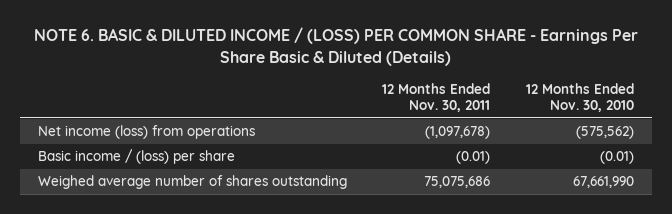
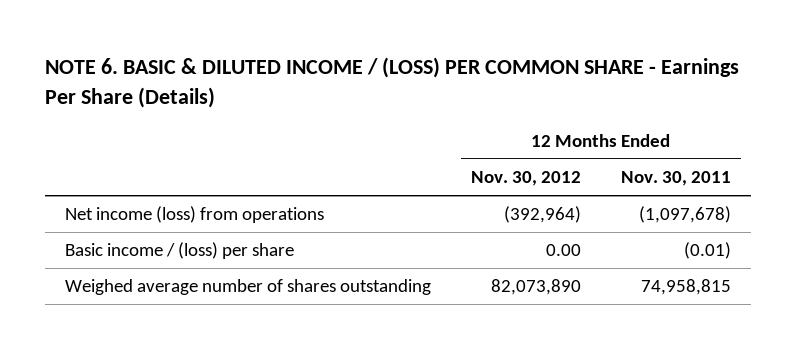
- NOTE 6. BASIC & DILUTED INCOME / (LOSS) PER COMMON SHARE - Earnings Per Share Basic & Diluted (Details)
+ NOTE 6. BASIC & DILUTED INCOME / (LOSS) PER COMMON SHARE - Earnings Per Share (Details)
- | 12 Months Ended Nov. 30, 2011 | 12 Months Ended Nov. 30, 2010
+ | 12 Months Ended Nov. 30, 2012 | 12 Months Ended Nov. 30, 2011
- Weighed average number of shares outstanding | 75,075,686 | 67,661,990
+ Weighed average number of shares outstanding | 82,073,890 | 74,958,815

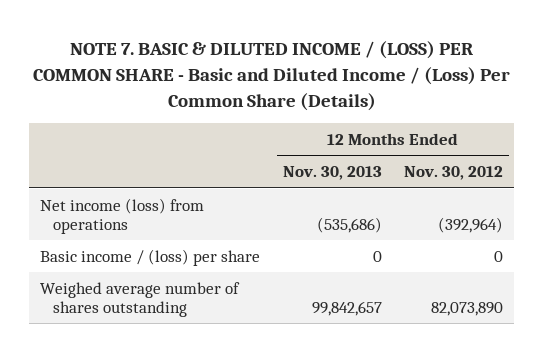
- NOTE 6. BASIC & DILUTED INCOME / (LOSS) PER COMMON SHARE - Earnings Per Share (Details)
+ NOTE 7. BASIC & DILUTED INCOME / (LOSS) PER COMMON SHARE - Basic and Diluted Income / (Loss) Per Common Share (Details)
- | 12 Months Ended Nov. 30, 2012 | 12 Months Ended Nov. 30, 2011
+ | 12 Months Ended Nov. 30, 2013 | 12 Months Ended Nov. 30, 2012
- Basic income / (loss) per share | 0.00 | (0.01)
+ Basic income / (loss) per share | 0 | 0

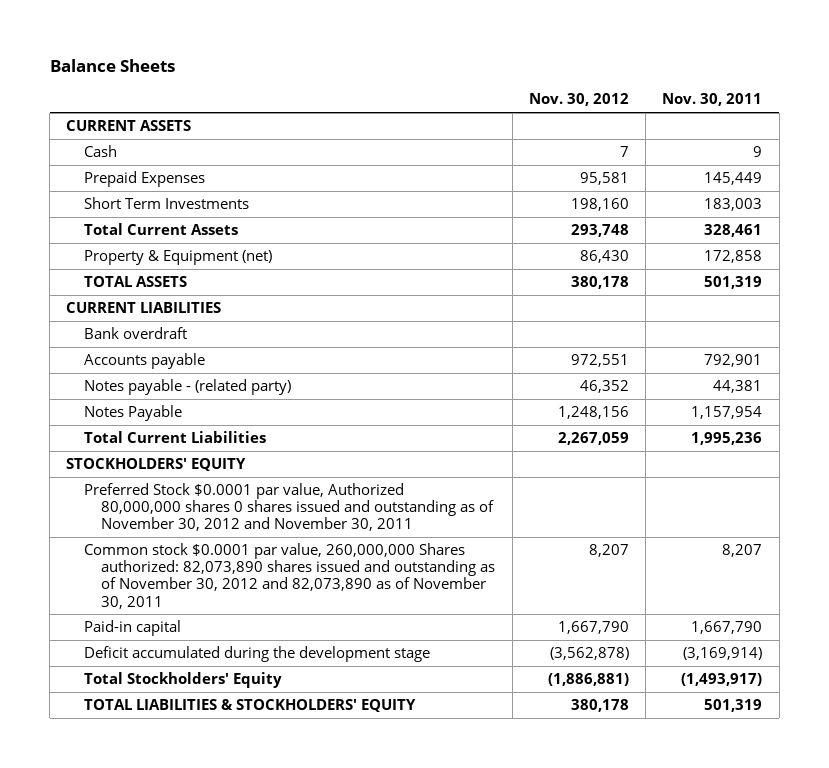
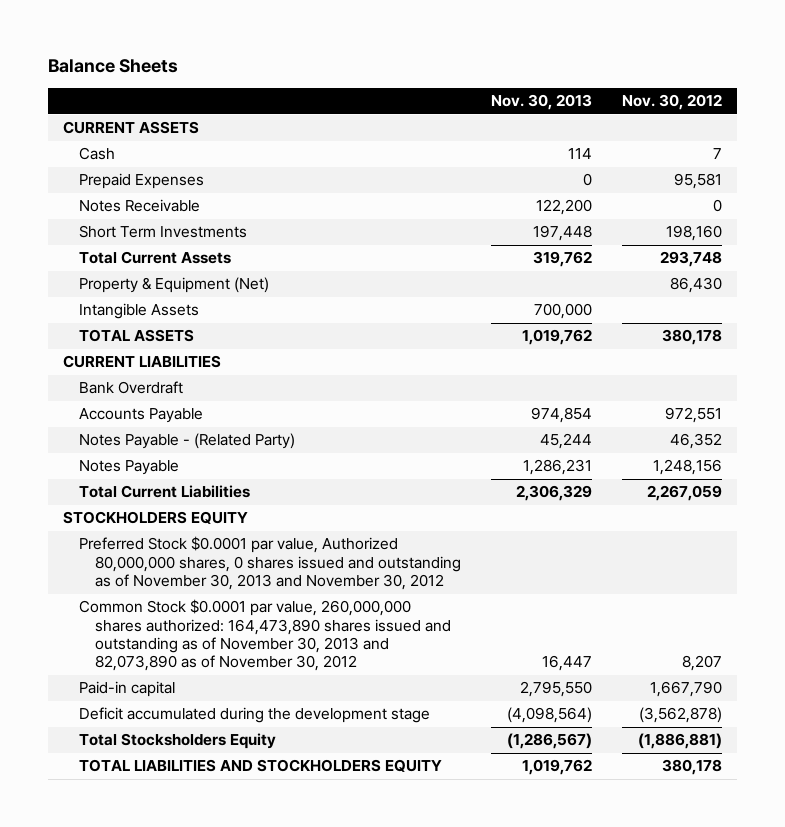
- | Nov. 30, 2012 | Nov. 30, 2011
+ | Nov. 30, 2013 | Nov. 30, 2012
+ Notes Receivable | 122,200 | 0
- Property & Equipment (net) | 86,430 | 172,858
+ Property & Equipment (Net) | | 86,430
+ Intangible Assets | 700,000 |
- Bank overdraft
- Accounts payable | 972,551 | 792,901
- Notes payable - (related party) | 46,352 | 44,381
+ Bank Overdraft
+ Accounts Payable | 974,854 | 972,551
+ Notes Payable - (Related Party) | 45,244 | 46,352
- STOCKHOLDERS' EQUITY
- Preferred Stock $0.0001 par value, Authorized 80,000,000 shares 0 shares issued and outstanding as of November 30, 2012 and November 30, 2011
- Common stock $0.0001 par value, 260,000,000 Shares authorized: 82,073,890 shares issued and outstanding as of November 30, 2012 and 82,073,890 as of November 30, 2011 | 8,207 | 8,207
+ STOCKHOLDERS EQUITY
+ Preferred Stock $0.0001 par value, Authorized 80,000,000 shares, 0 shares issued and outstanding as of November 30, 2013 and November 30, 2012
+ Common Stock $0.0001 par value, 260,000,000 shares authorized: 164,473,890 shares issued and outstanding as of November 30, 2013 and 82,073,890 as of November 30, 2012 | 16,447 | 8,207
- Total Stockholders' Equity | (1,886,881) | (1,493,917)
- TOTAL LIABILITIES & STOCKHOLDERS' EQUITY | 380,178 | 501,319
+ Total Stocksholders Equity | (1,286,567) | (1,886,881)
+ TOTAL LIABILITIES AND STOCKHOLDERS EQUITY | 1,019,762 | 380,178

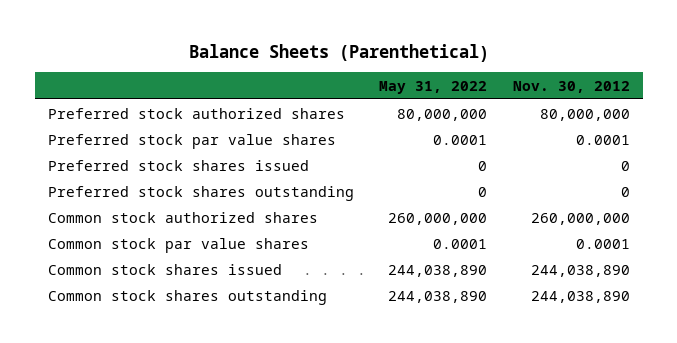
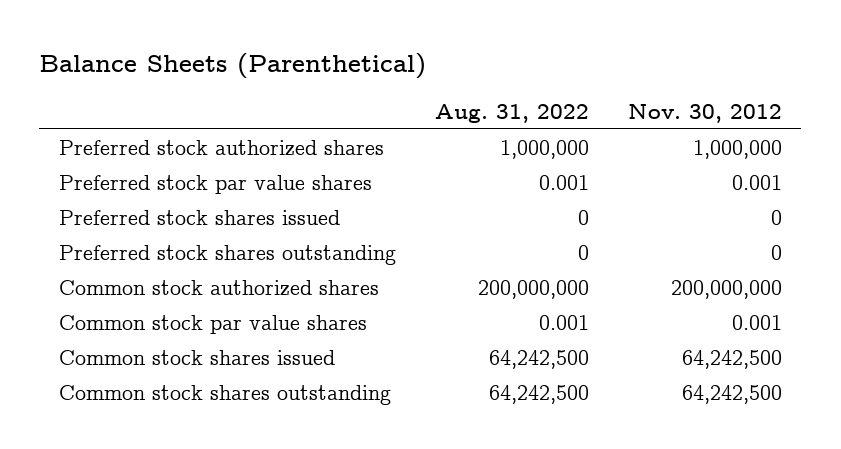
- | May 31, 2022 | Nov. 30, 2012
+ | Aug. 31, 2022 | Nov. 30, 2012
- Preferred stock authorized shares | 80,000,000 | 80,000,000
- Preferred stock par value shares | 0.0001 | 0.0001
+ Preferred stock authorized shares | 1,000,000 | 1,000,000
+ Preferred stock par value shares | 0.001 | 0.001
- Common stock authorized shares | 260,000,000 | 260,000,000
- Common stock par value shares | 0.0001 | 0.0001
- Common stock shares issued | 244,038,890 | 244,038,890
- Common stock shares outstanding | 244,038,890 | 244,038,890
+ Common stock authorized shares | 200,000,000 | 200,000,000
+ Common stock par value shares | 0.001 | 0.001
+ Common stock shares issued | 64,242,500 | 64,242,500
+ Common stock shares outstanding | 64,242,500 | 64,242,500

